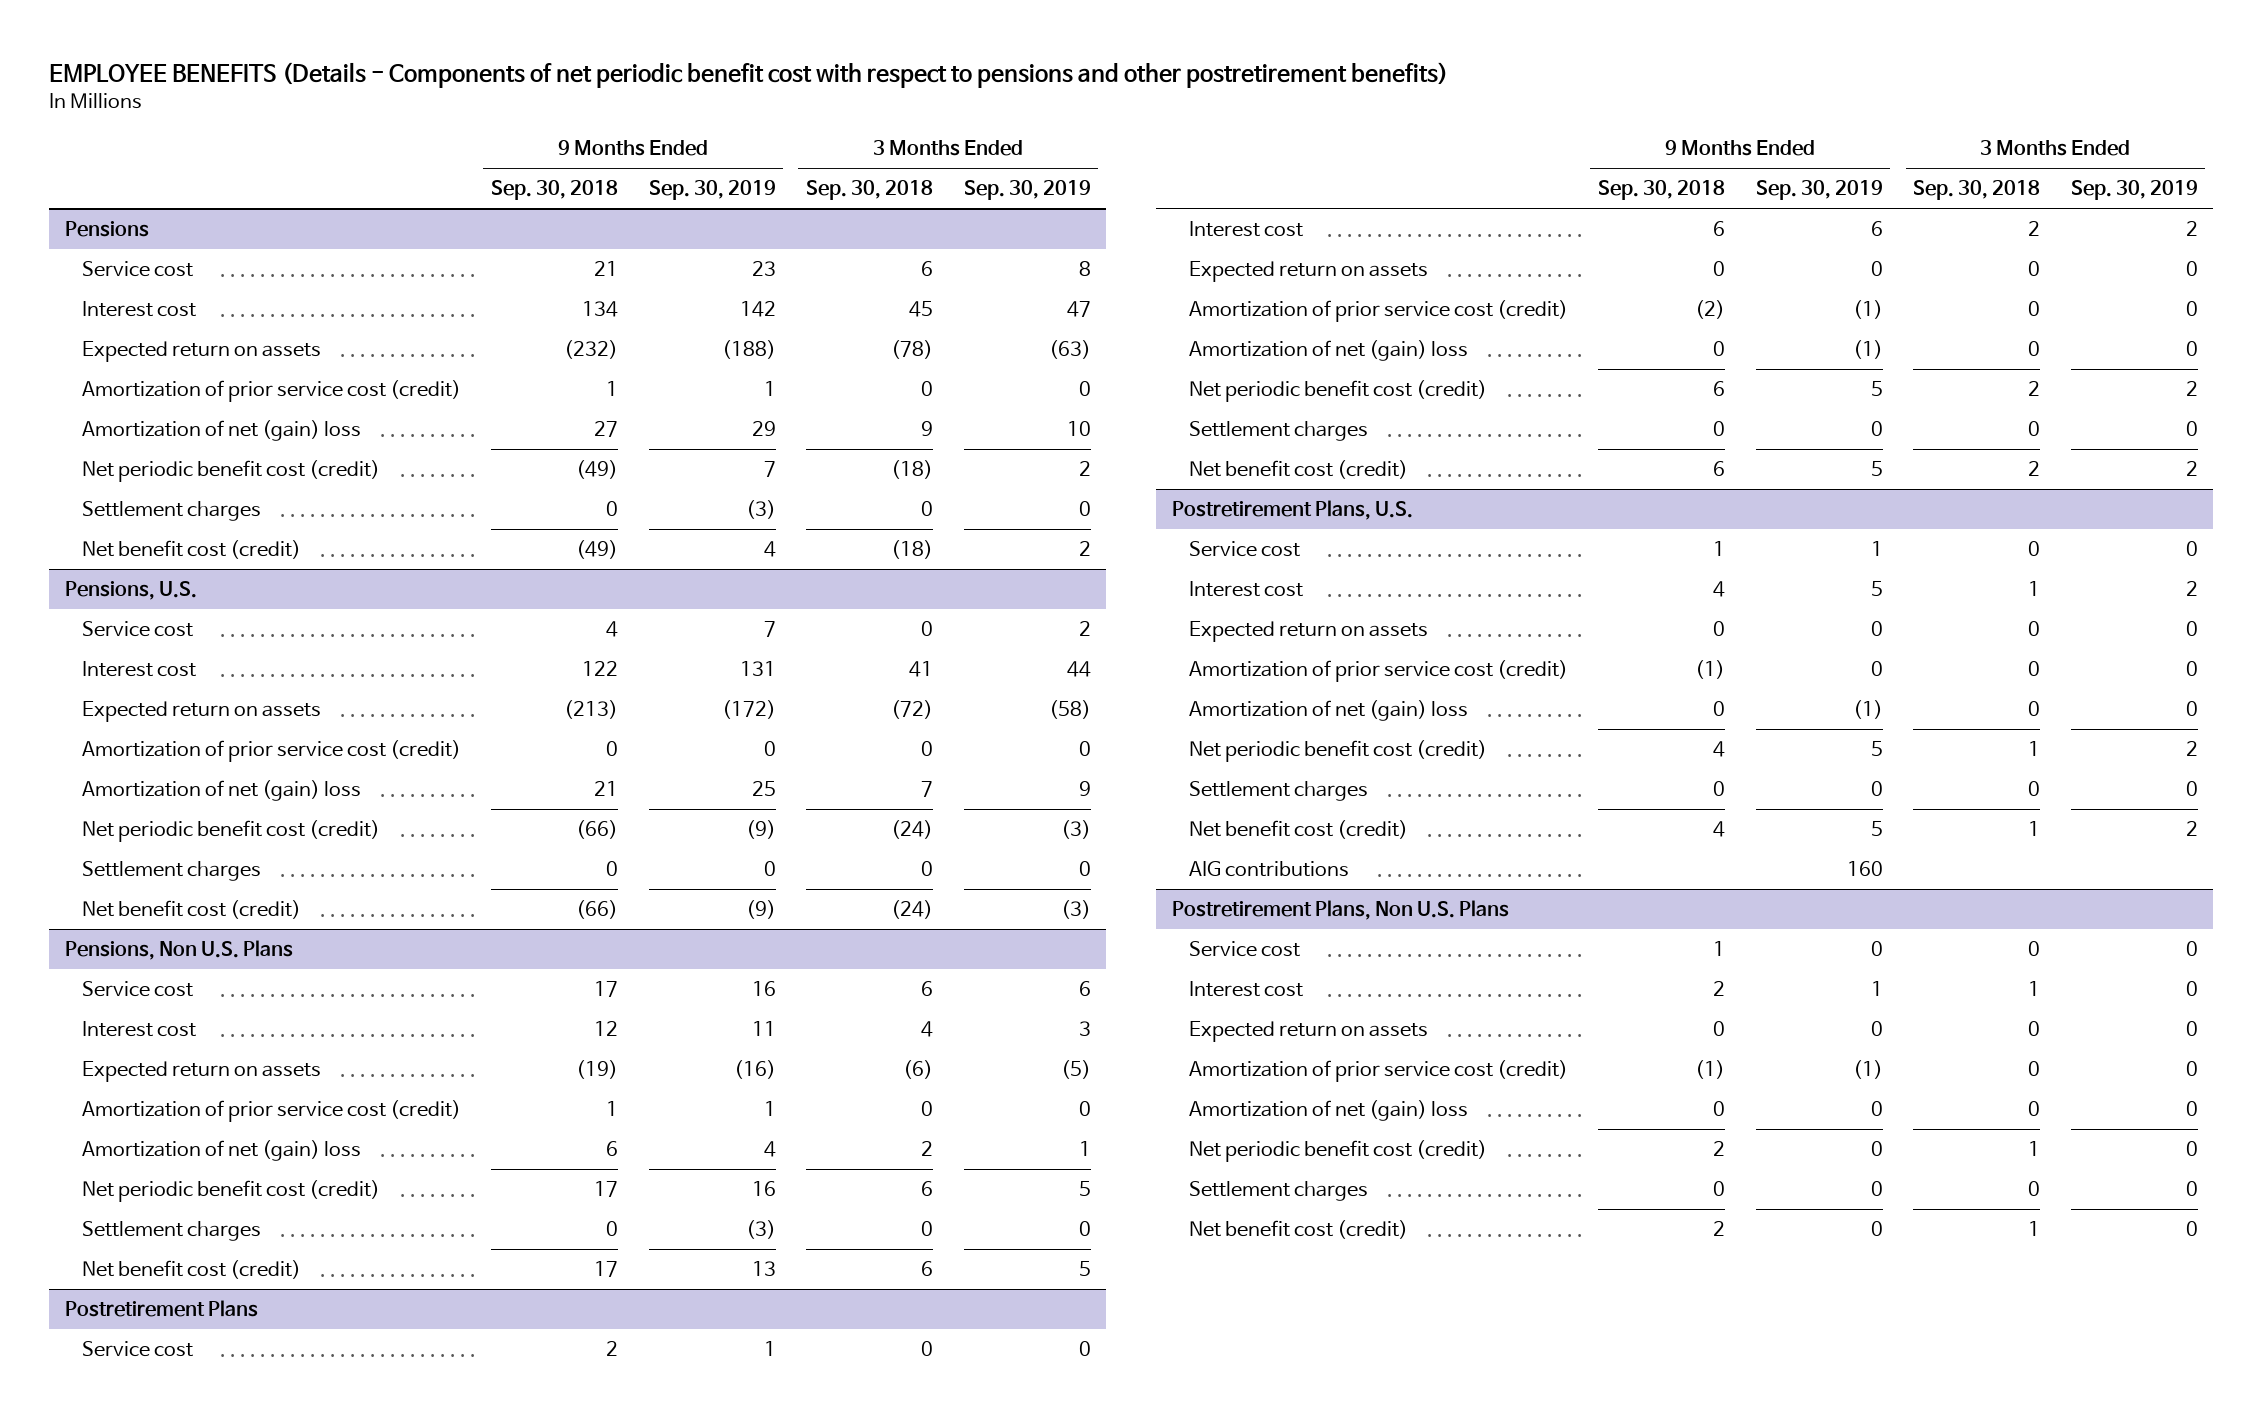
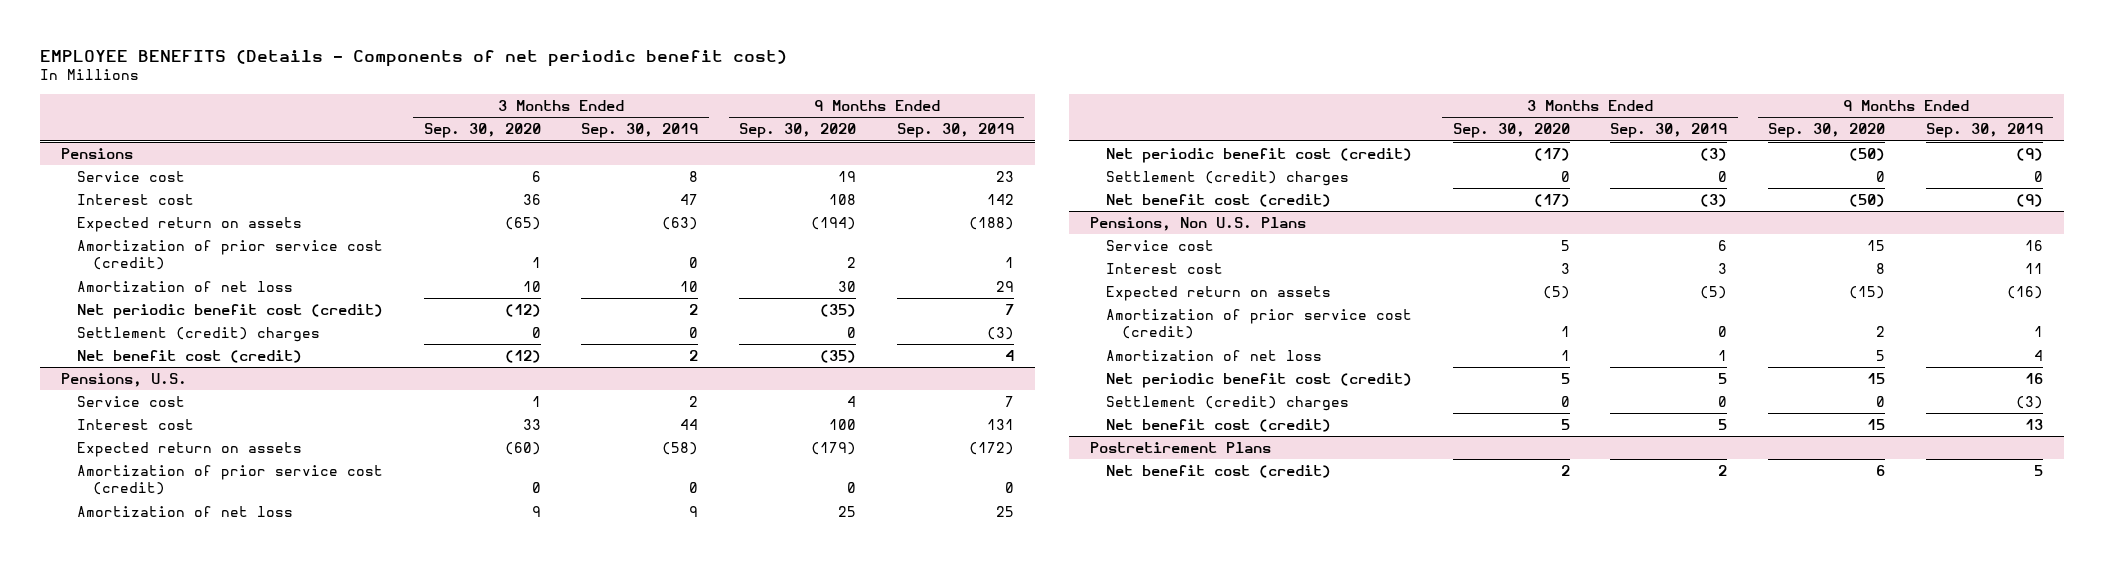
- EMPLOYEE BENEFITS (Details - Components of net periodic benefit cost with respect to pensions and other postretirement benefits)
+ EMPLOYEE BENEFITS (Details - Components of net periodic benefit cost)
- | 9 Months Ended Sep. 30, 2018 | 9 Months Ended Sep. 30, 2019 | 3 Months Ended Sep. 30, 2018 | 3 Months Ended Sep. 30, 2019
+ | 3 Months Ended Sep. 30, 2020 | 3 Months Ended Sep. 30, 2019 | 9 Months Ended Sep. 30, 2020 | 9 Months Ended Sep. 30, 2019
@ Pensions
- Amortization of net (gain) loss | 27 | 29 | 9 | 10
+ Amortization of net loss | 10 | 10 | 30 | 29
- Settlement charges | 0 | (3) | 0 | 0
+ Settlement (credit) charges | 0 | 0 | 0 | (3)
@ Pensions, U.S.
- Amortization of net (gain) loss | 21 | 25 | 7 | 9
+ Amortization of net loss | 9 | 9 | 25 | 25
- Settlement charges | 0 | 0 | 0 | 0
+ Settlement (credit) charges | 0 | 0 | 0 | 0
@ Pensions, Non U.S. Plans
- Amortization of net (gain) loss | 6 | 4 | 2 | 1
+ Amortization of net loss | 1 | 1 | 5 | 4
- Settlement charges | 0 | (3) | 0 | 0
+ Settlement (credit) charges | 0 | 0 | 0 | (3)
@ Postretirement Plans
- Service cost | 2 | 1 | 0 | 0
- Interest cost | 6 | 6 | 2 | 2
- Expected return on assets | 0 | 0 | 0 | 0
- Amortization of prior service cost (credit) | (2) | (1) | 0 | 0
- Amortization of net (gain) loss | 0 | (1) | 0 | 0
- Net periodic benefit cost (credit) | 6 | 5 | 2 | 2
- Settlement charges | 0 | 0 | 0 | 0
- Postretirement Plans, U.S.
- Service cost | 1 | 1 | 0 | 0
- Interest cost | 4 | 5 | 1 | 2
- Expected return on assets | 0 | 0 | 0 | 0
- Amortization of prior service cost (credit) | (1) | 0 | 0 | 0
- Amortization of net (gain) loss | 0 | (1) | 0 | 0
- Net periodic benefit cost (credit) | 4 | 5 | 1 | 2
- Settlement charges | 0 | 0 | 0 | 0
- Net benefit cost (credit) | 4 | 5 | 1 | 2
- AIG contributions | | 160 | |
- Postretirement Plans, Non U.S. Plans
- Service cost | 1 | 0 | 0 | 0
- Interest cost | 2 | 1 | 1 | 0
- Expected return on assets | 0 | 0 | 0 | 0
- Amortization of prior service cost (credit) | (1) | (1) | 0 | 0
- Amortization of net (gain) loss | 0 | 0 | 0 | 0
- Net periodic benefit cost (credit) | 2 | 0 | 1 | 0
- Settlement charges | 0 | 0 | 0 | 0
- Net benefit cost (credit) | 2 | 0 | 1 | 0

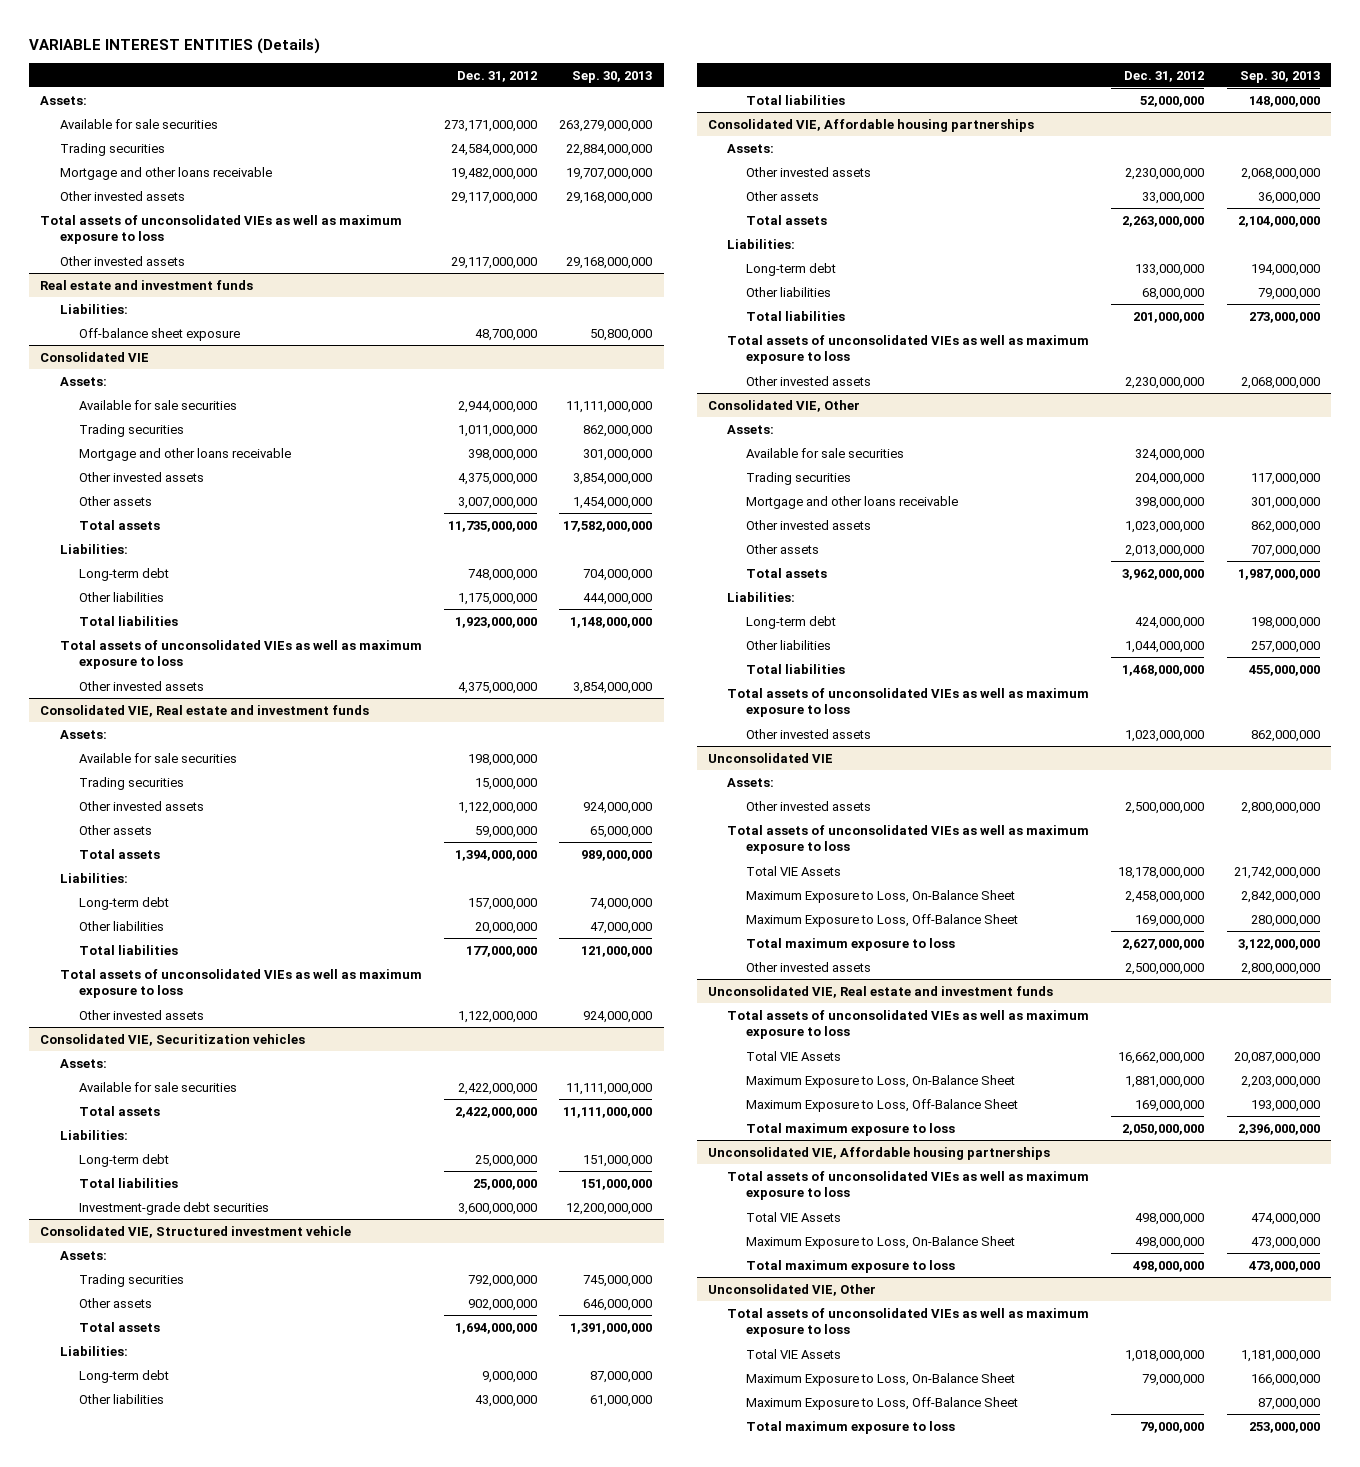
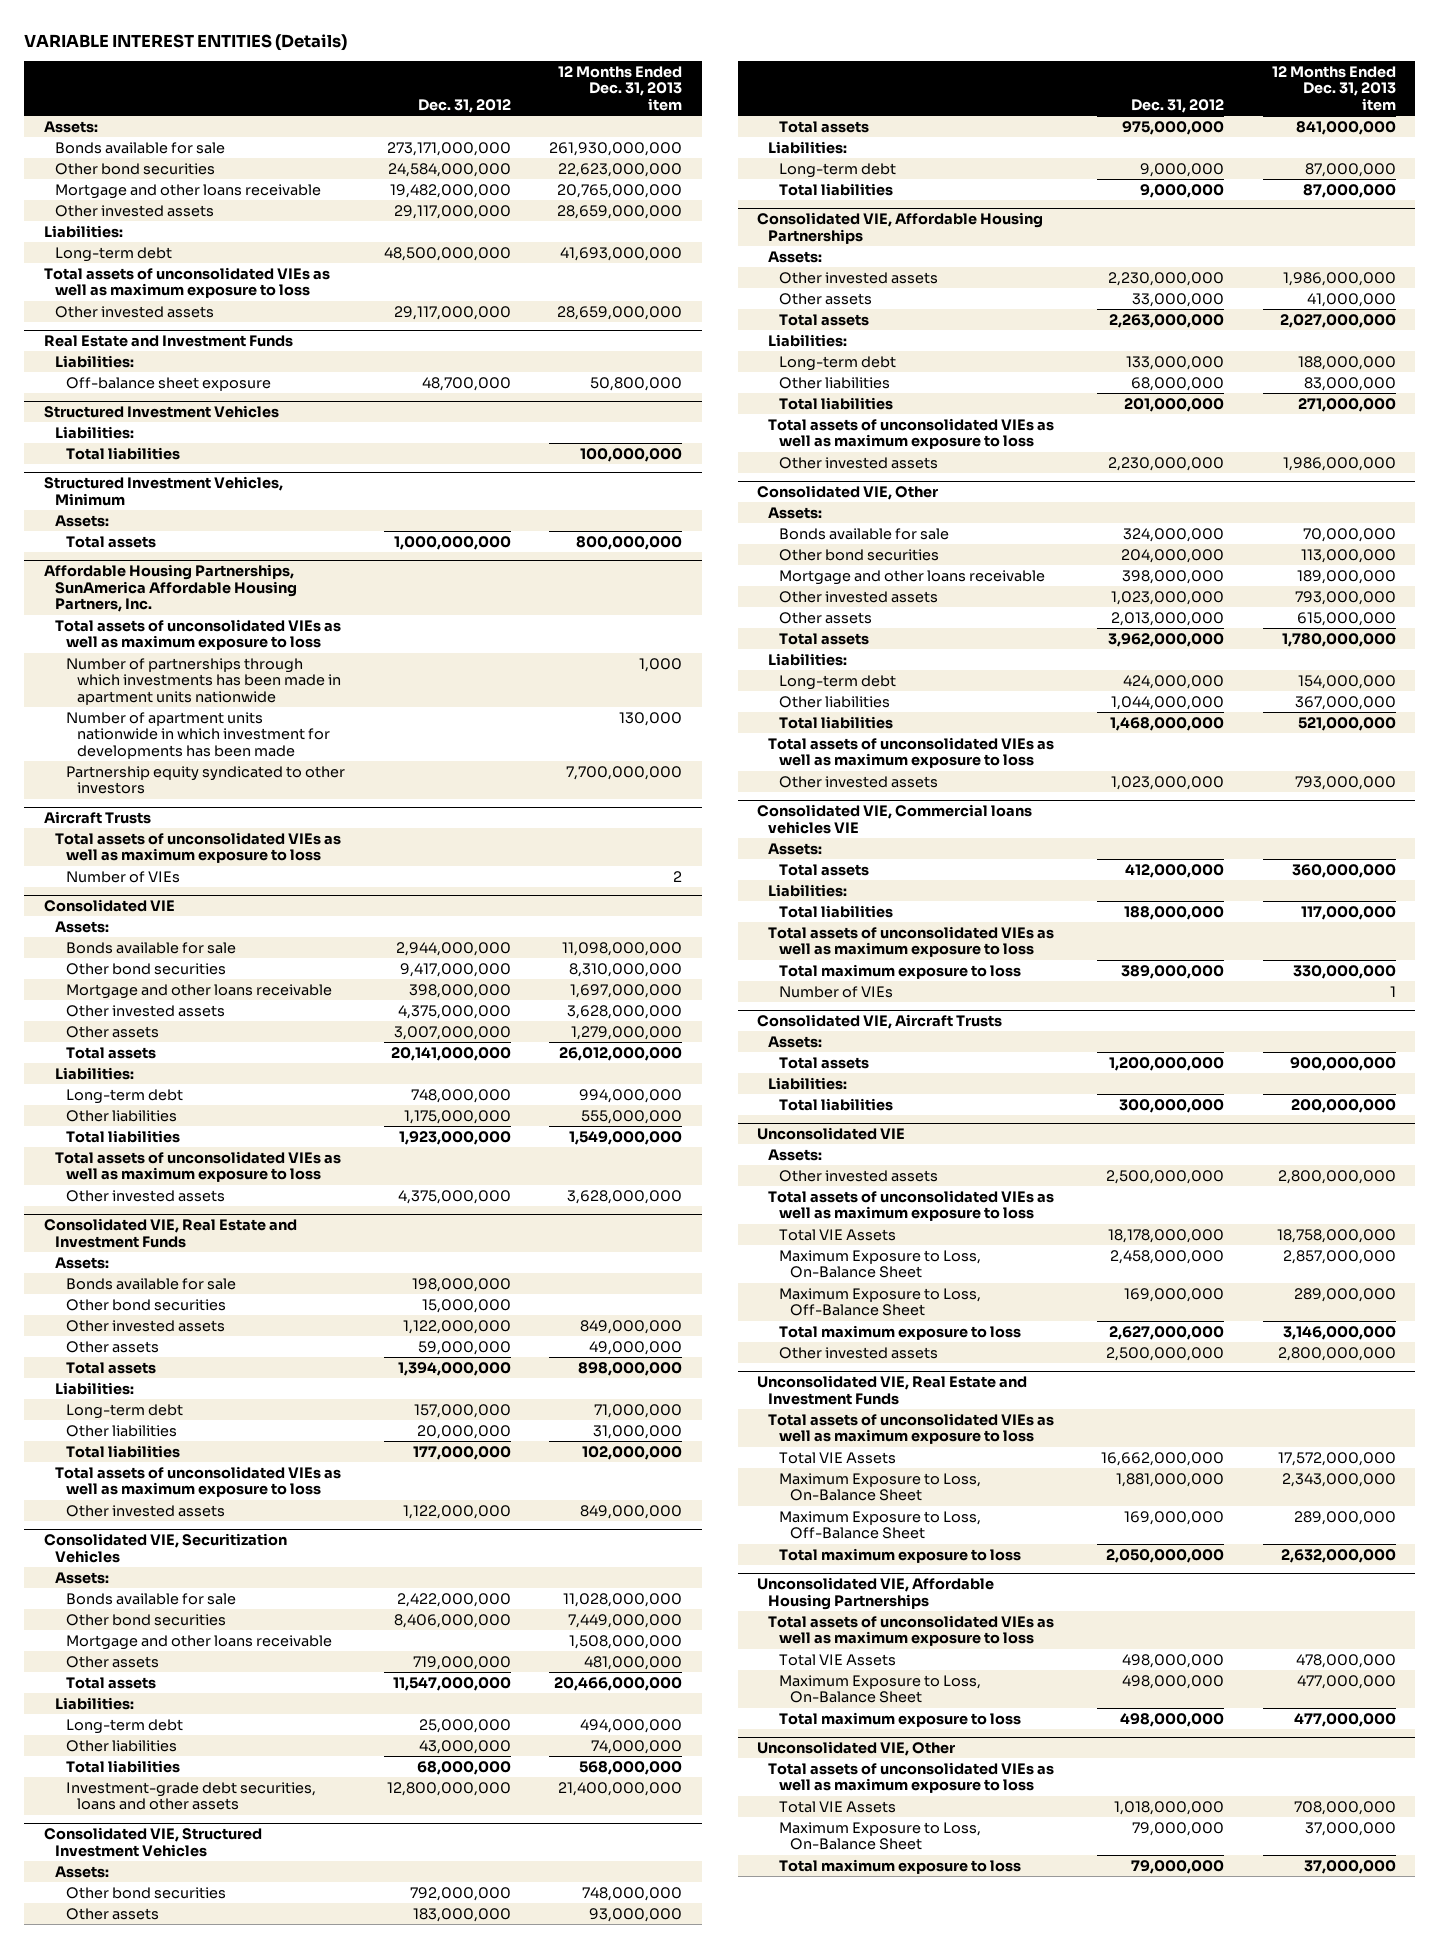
- | Dec. 31, 2012 | Sep. 30, 2013
+ | Dec. 31, 2012 | 12 Months Ended Dec. 31, 2013 item
- Available for sale securities | 273,171,000,000 | 263,279,000,000
- Trading securities | 24,584,000,000 | 22,884,000,000
+ Bonds available for sale | 273,171,000,000 | 261,930,000,000
+ Other bond securities | 24,584,000,000 | 22,623,000,000
+ Liabilities:
+ Long-term debt | 48,500,000,000 | 41,693,000,000
- Real estate and investment funds
+ Real Estate and Investment Funds
+ Structured Investment Vehicles
+ Liabilities:
+ Total liabilities | | 100,000,000
+ Structured Investment Vehicles, Minimum
+ Assets:
+ Total assets | 1,000,000,000 | 800,000,000
+ Affordable Housing Partnerships, SunAmerica Affordable Housing Partners, Inc.
+ Total assets of unconsolidated VIEs as well as maximum exposure to loss
+ Number of partnerships through which investments has been made in apartment units nationwide | | 1,000
+ Number of apartment units nationwide in which investment for developments has been made | | 130,000
+ Partnership equity syndicated to other investors | | 7,700,000,000
+ Aircraft Trusts
+ Total assets of unconsolidated VIEs as well as maximum exposure to loss
+ Number of VIEs | | 2
@ Consolidated VIE
- Available for sale securities | 2,944,000,000 | 11,111,000,000
- Trading securities | 1,011,000,000 | 862,000,000
+ Bonds available for sale | 2,944,000,000 | 11,098,000,000
+ Other bond securities | 9,417,000,000 | 8,310,000,000
- Total assets | 11,735,000,000 | 17,582,000,000
+ Total assets | 20,141,000,000 | 26,012,000,000
- Consolidated VIE, Real estate and investment funds
+ Consolidated VIE, Real Estate and Investment Funds
- Available for sale securities | 198,000,000 |
- Trading securities | 15,000,000 |
+ Bonds available for sale | 198,000,000 |
+ Other bond securities | 15,000,000 |
- Consolidated VIE, Securitization vehicles
+ Consolidated VIE, Securitization Vehicles
- Available for sale securities | 2,422,000,000 | 11,111,000,000
- Total assets | 2,422,000,000 | 11,111,000,000
+ Bonds available for sale | 2,422,000,000 | 11,028,000,000
+ Other bond securities | 8,406,000,000 | 7,449,000,000
+ Mortgage and other loans receivable | | 1,508,000,000
+ Other assets | 719,000,000 | 481,000,000
+ Total assets | 11,547,000,000 | 20,466,000,000
- Total liabilities | 25,000,000 | 151,000,000
- Investment-grade debt securities | 3,600,000,000 | 12,200,000,000
- Consolidated VIE, Structured investment vehicle
+ Other liabilities | 43,000,000 | 74,000,000
+ Total liabilities | 68,000,000 | 568,000,000
+ Investment-grade debt securities, loans and other assets | 12,800,000,000 | 21,400,000,000
+ Consolidated VIE, Structured Investment Vehicles
- Trading securities | 792,000,000 | 745,000,000
- Other assets | 902,000,000 | 646,000,000
- Total assets | 1,694,000,000 | 1,391,000,000
+ Other bond securities | 792,000,000 | 748,000,000
+ Other assets | 183,000,000 | 93,000,000
+ Total assets | 975,000,000 | 841,000,000
- Other liabilities | 43,000,000 | 61,000,000
- Total liabilities | 52,000,000 | 148,000,000
- Consolidated VIE, Affordable housing partnerships
+ Total liabilities | 9,000,000 | 87,000,000
+ Consolidated VIE, Affordable Housing Partnerships
@ Consolidated VIE, Other
- Available for sale securities | 324,000,000 |
- Trading securities | 204,000,000 | 117,000,000
+ Bonds available for sale | 324,000,000 | 70,000,000
+ Other bond securities | 204,000,000 | 113,000,000
+ Consolidated VIE, Commercial loans vehicles VIE
+ Assets:
+ Total assets | 412,000,000 | 360,000,000
+ Liabilities:
+ Total liabilities | 188,000,000 | 117,000,000
+ Total assets of unconsolidated VIEs as well as maximum exposure to loss
+ Total maximum exposure to loss | 389,000,000 | 330,000,000
+ Number of VIEs | | 1
+ Consolidated VIE, Aircraft Trusts
+ Assets:
+ Total assets | 1,200,000,000 | 900,000,000
+ Liabilities:
+ Total liabilities | 300,000,000 | 200,000,000
- Unconsolidated VIE, Real estate and investment funds
+ Unconsolidated VIE, Real Estate and Investment Funds
- Unconsolidated VIE, Affordable housing partnerships
+ Unconsolidated VIE, Affordable Housing Partnerships
@ Unconsolidated VIE, Other
- Maximum Exposure to Loss, Off-Balance Sheet | | 87,000,000

